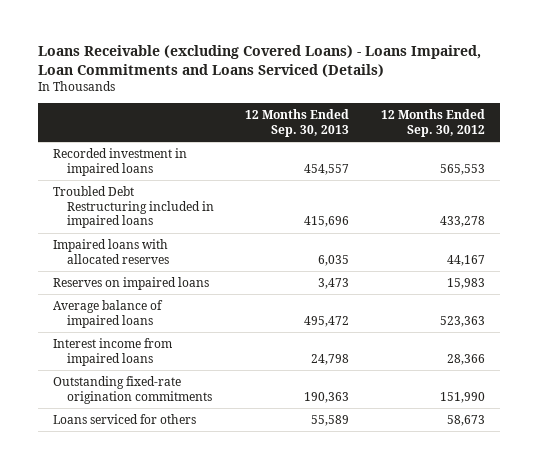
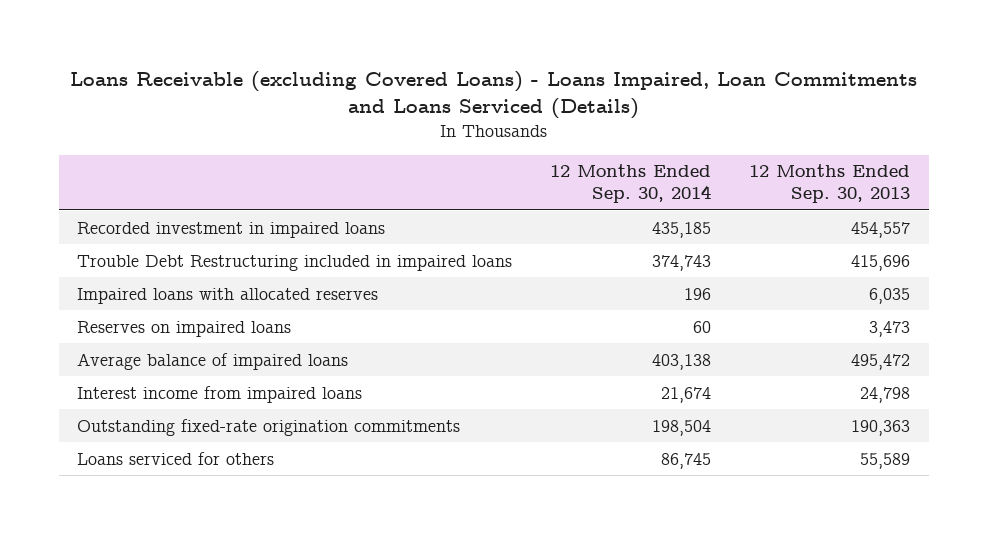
- | 12 Months Ended Sep. 30, 2013 | 12 Months Ended Sep. 30, 2012
+ | 12 Months Ended Sep. 30, 2014 | 12 Months Ended Sep. 30, 2013
- Troubled Debt Restructuring included in impaired loans | 415,696 | 433,278
+ Trouble Debt Restructuring included in impaired loans | 374,743 | 415,696

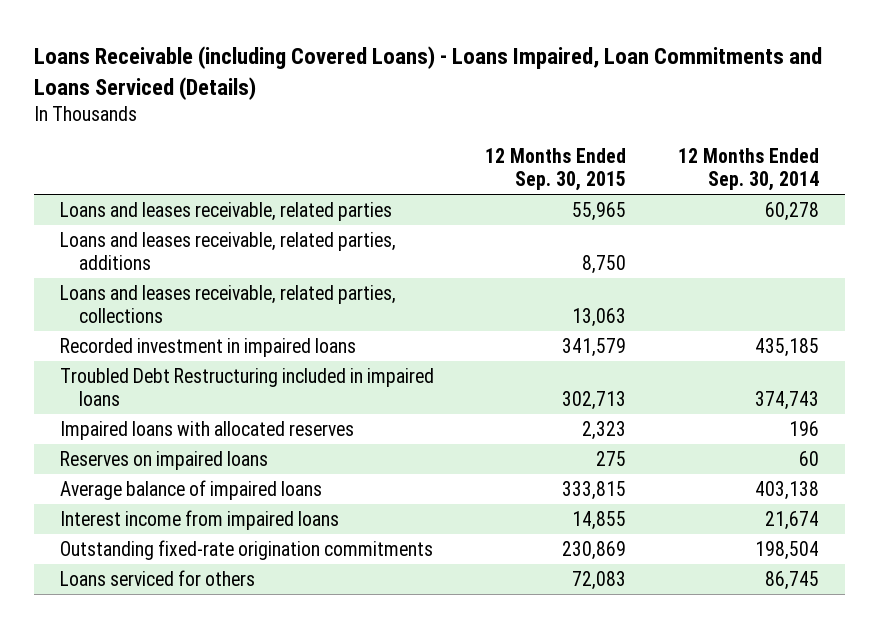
- Loans Receivable (excluding Covered Loans) - Loans Impaired, Loan Commitments and Loans Serviced (Details)
+ Loans Receivable (including Covered Loans) - Loans Impaired, Loan Commitments and Loans Serviced (Details)
- | 12 Months Ended Sep. 30, 2014 | 12 Months Ended Sep. 30, 2013
+ | 12 Months Ended Sep. 30, 2015 | 12 Months Ended Sep. 30, 2014
+ Loans and leases receivable, related parties | 55,965 | 60,278
+ Loans and leases receivable, related parties, additions | 8,750 |
+ Loans and leases receivable, related parties, collections | 13,063 |
- Trouble Debt Restructuring included in impaired loans | 374,743 | 415,696
+ Troubled Debt Restructuring included in impaired loans | 302,713 | 374,743

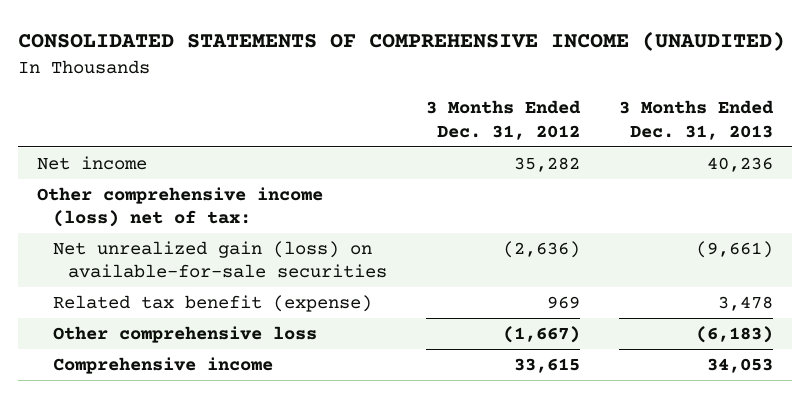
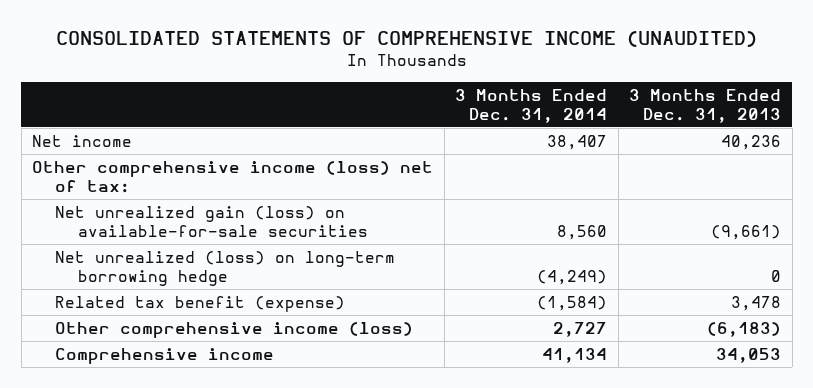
- | 3 Months Ended Dec. 31, 2012 | 3 Months Ended Dec. 31, 2013
+ | 3 Months Ended Dec. 31, 2014 | 3 Months Ended Dec. 31, 2013
+ Net unrealized (loss) on long-term borrowing hedge | (4,249) | 0
- Other comprehensive loss | (1,667) | (6,183)
+ Other comprehensive income (loss) | 2,727 | (6,183)

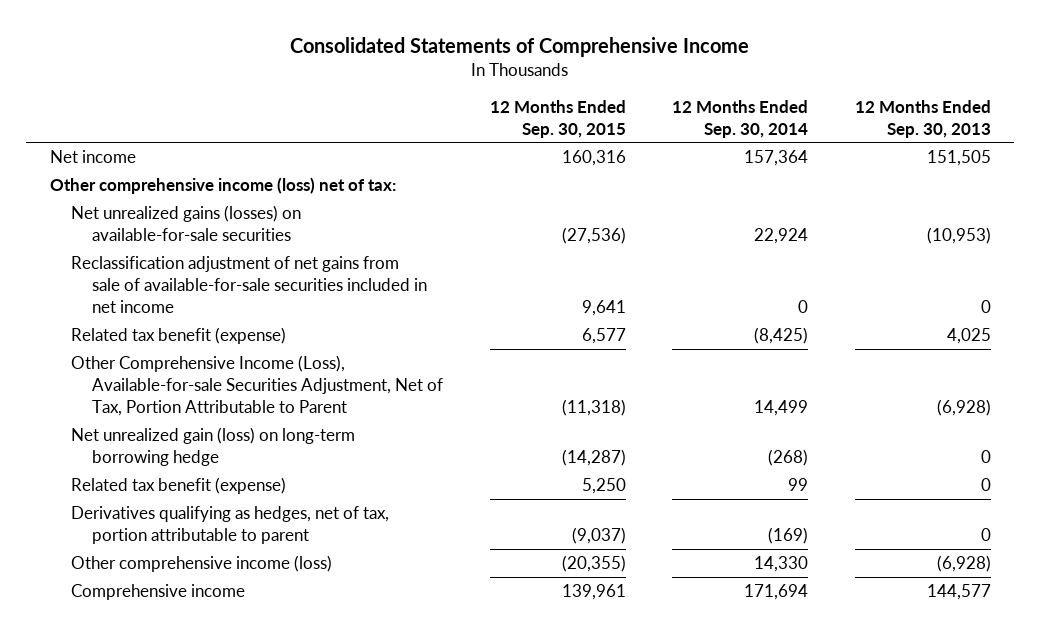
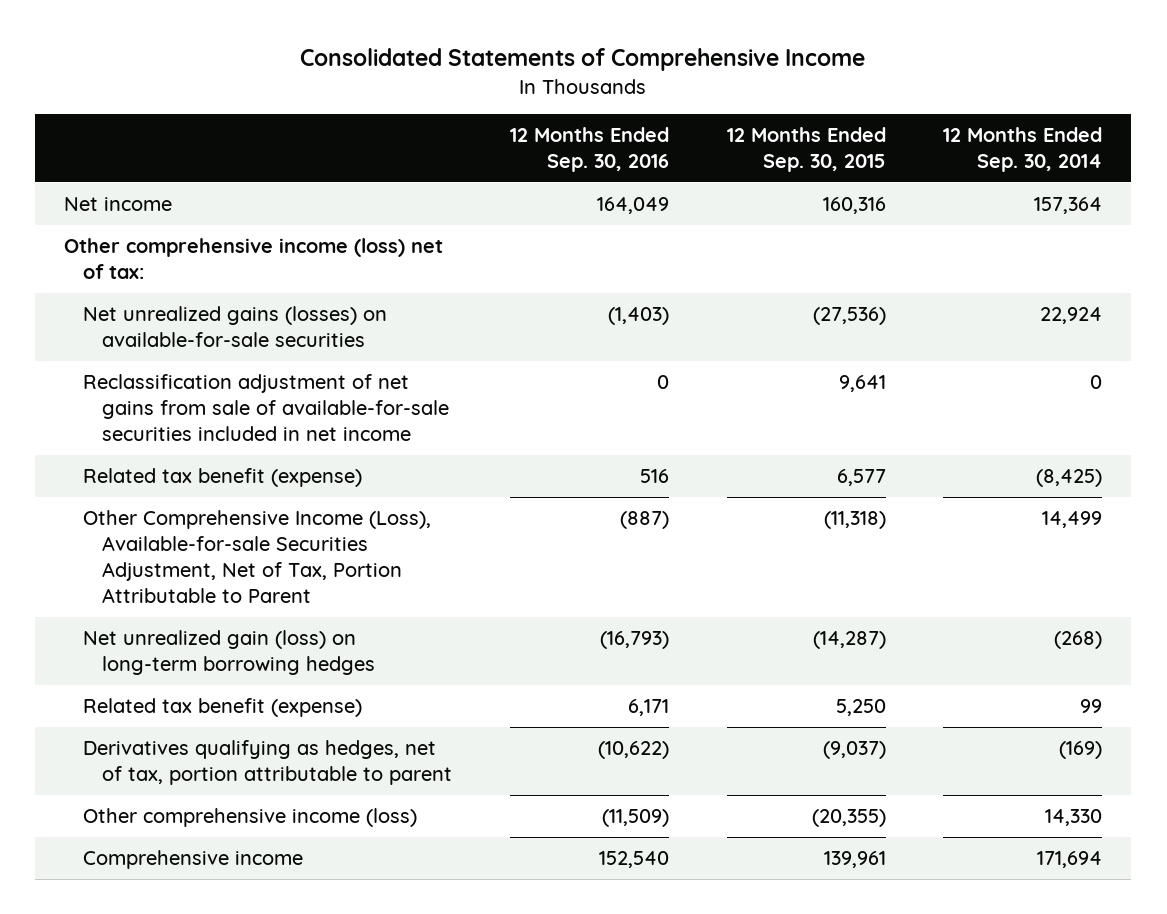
- | 12 Months Ended Sep. 30, 2015 | 12 Months Ended Sep. 30, 2014 | 12 Months Ended Sep. 30, 2013
+ | 12 Months Ended Sep. 30, 2016 | 12 Months Ended Sep. 30, 2015 | 12 Months Ended Sep. 30, 2014
- Net unrealized gain (loss) on long-term borrowing hedge | (14,287) | (268) | 0
+ Net unrealized gain (loss) on long-term borrowing hedges | (16,793) | (14,287) | (268)

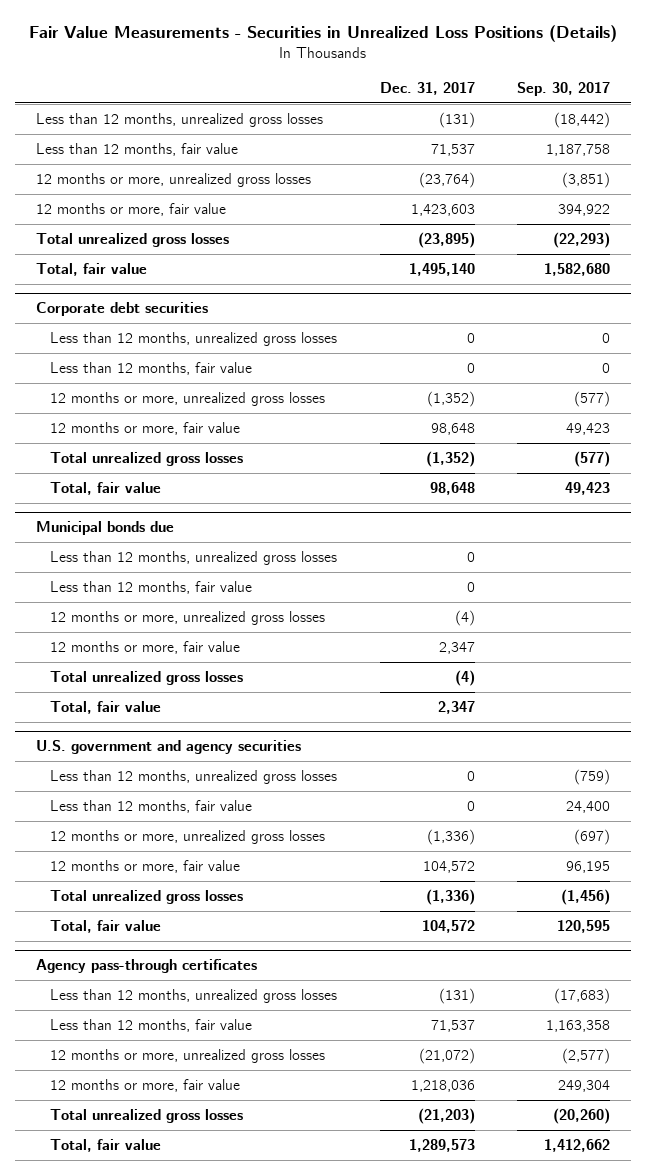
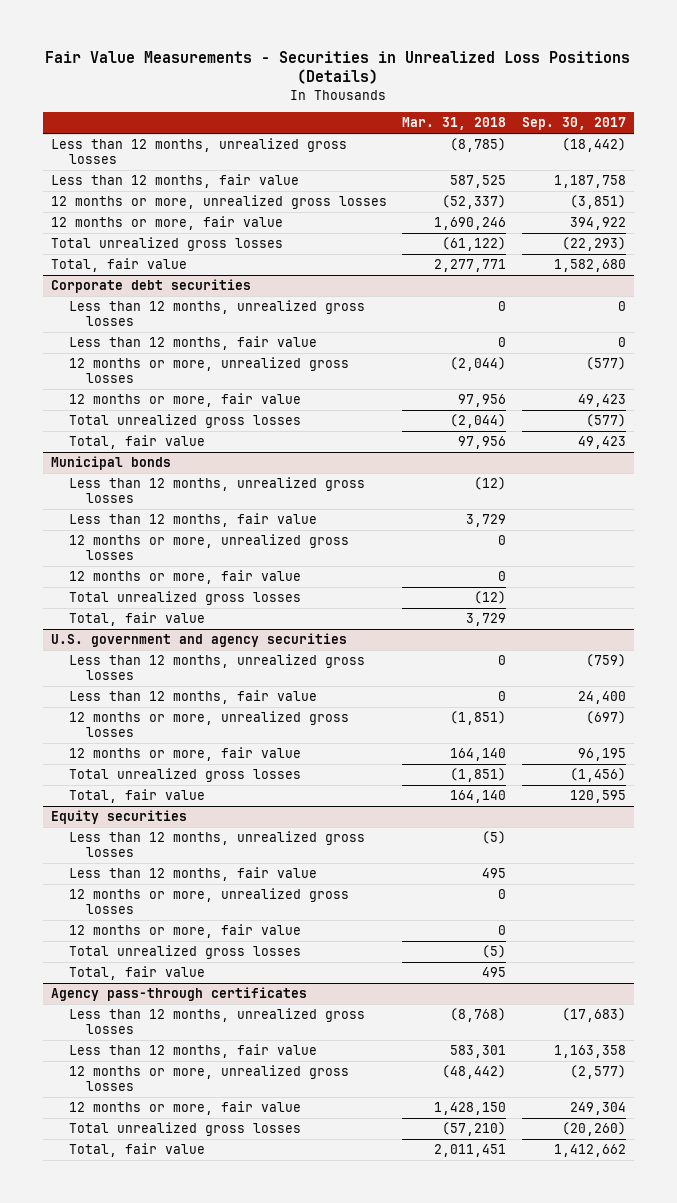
- | Dec. 31, 2017 | Sep. 30, 2017
+ | Mar. 31, 2018 | Sep. 30, 2017
- Municipal bonds due
+ Municipal bonds
+ Equity securities
+ Less than 12 months, unrealized gross losses | (5) |
+ Less than 12 months, fair value | 495 |
+ 12 months or more, unrealized gross losses | 0 |
+ 12 months or more, fair value | 0 |
+ Total unrealized gross losses | (5) |
+ Total, fair value | 495 |

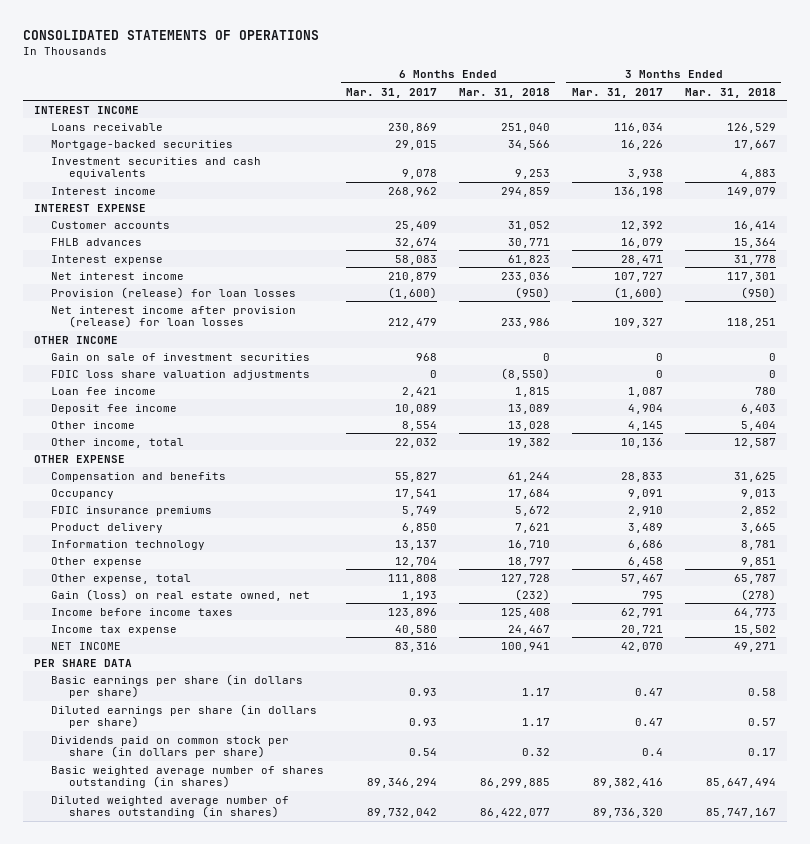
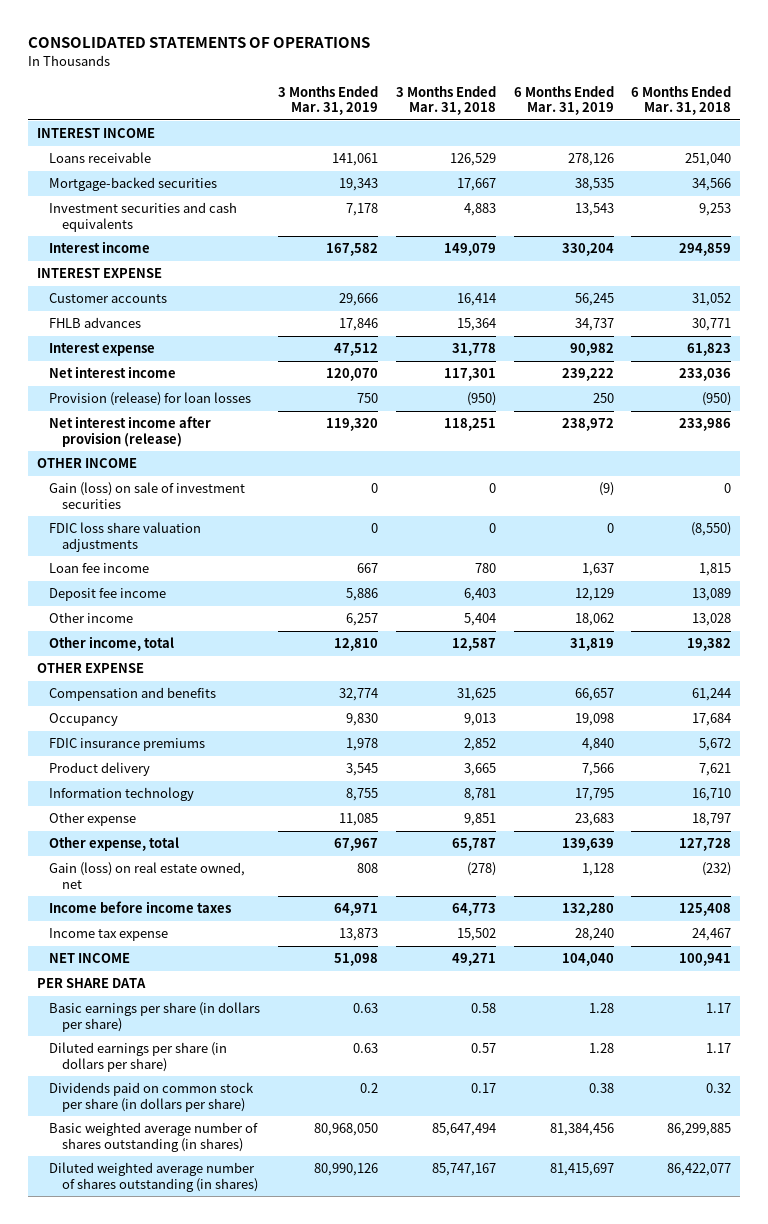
- | 6 Months Ended Mar. 31, 2017 | 6 Months Ended Mar. 31, 2018 | 3 Months Ended Mar. 31, 2017 | 3 Months Ended Mar. 31, 2018
+ | 3 Months Ended Mar. 31, 2019 | 3 Months Ended Mar. 31, 2018 | 6 Months Ended Mar. 31, 2019 | 6 Months Ended Mar. 31, 2018
- Net interest income after provision (release) for loan losses | 212,479 | 233,986 | 109,327 | 118,251
+ Net interest income after provision (release) | 119,320 | 118,251 | 238,972 | 233,986
- Gain on sale of investment securities | 968 | 0 | 0 | 0
+ Gain (loss) on sale of investment securities | 0 | 0 | (9) | 0

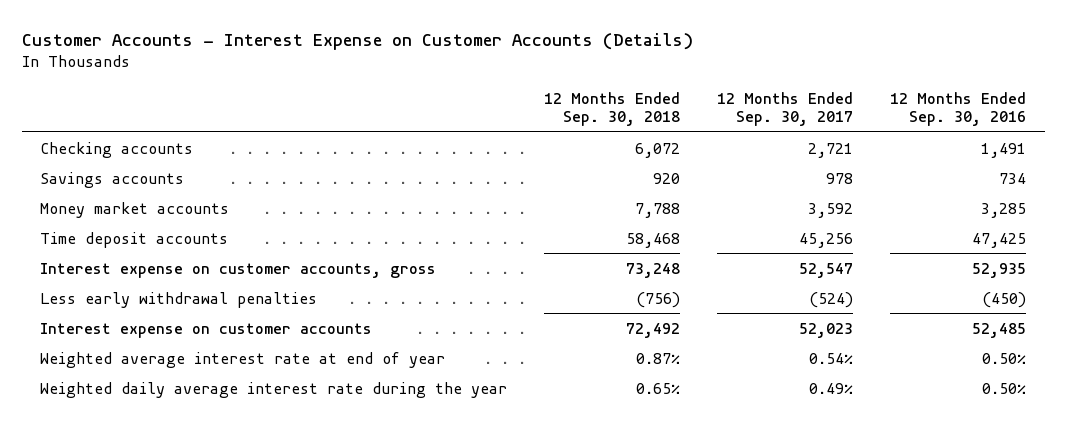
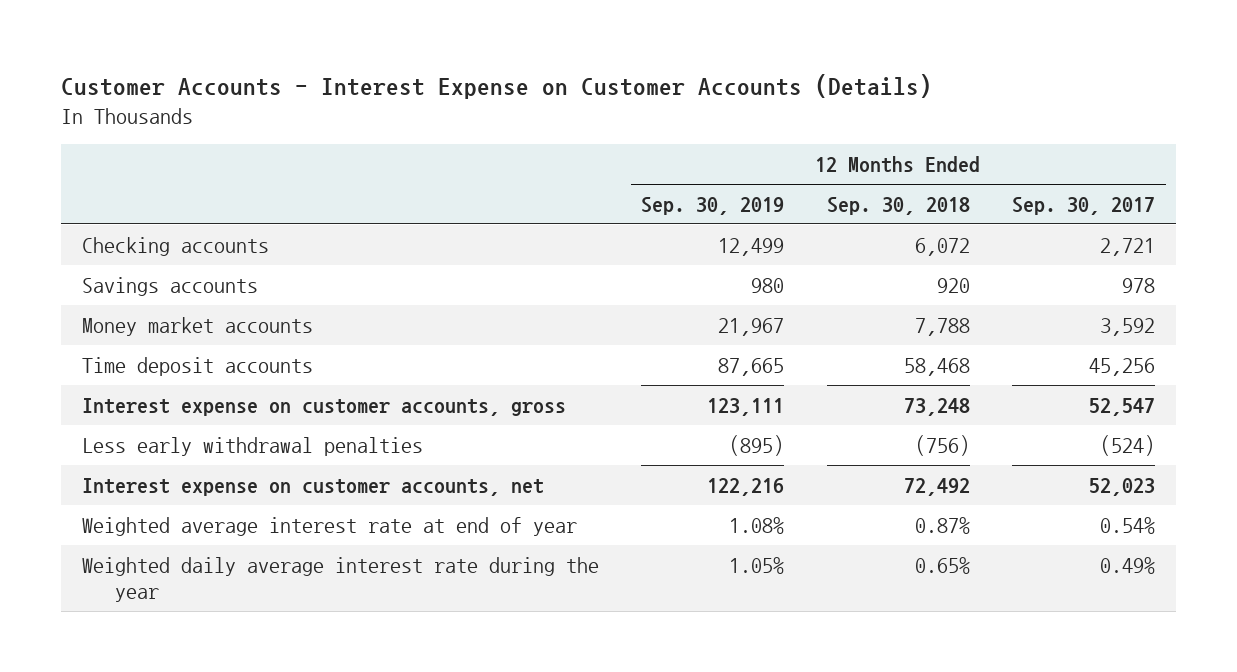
- | 12 Months Ended Sep. 30, 2018 | 12 Months Ended Sep. 30, 2017 | 12 Months Ended Sep. 30, 2016
+ | 12 Months Ended Sep. 30, 2019 | 12 Months Ended Sep. 30, 2018 | 12 Months Ended Sep. 30, 2017
- Interest expense on customer accounts | 72,492 | 52,023 | 52,485
+ Interest expense on customer accounts, net | 122,216 | 72,492 | 52,023

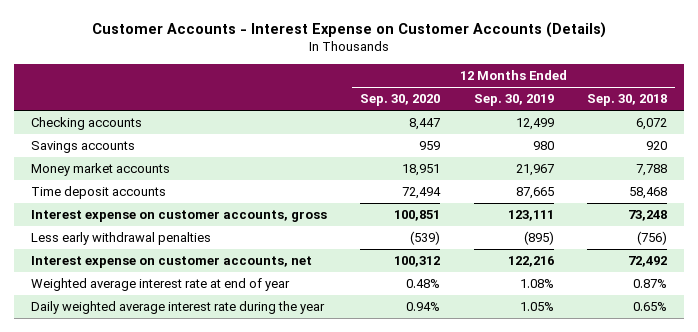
- | 12 Months Ended Sep. 30, 2019 | 12 Months Ended Sep. 30, 2018 | 12 Months Ended Sep. 30, 2017
+ | 12 Months Ended Sep. 30, 2020 | 12 Months Ended Sep. 30, 2019 | 12 Months Ended Sep. 30, 2018
- Weighted daily average interest rate during the year | 1.05% | 0.65% | 0.49%
+ Daily weighted average interest rate during the year | 0.94% | 1.05% | 0.65%

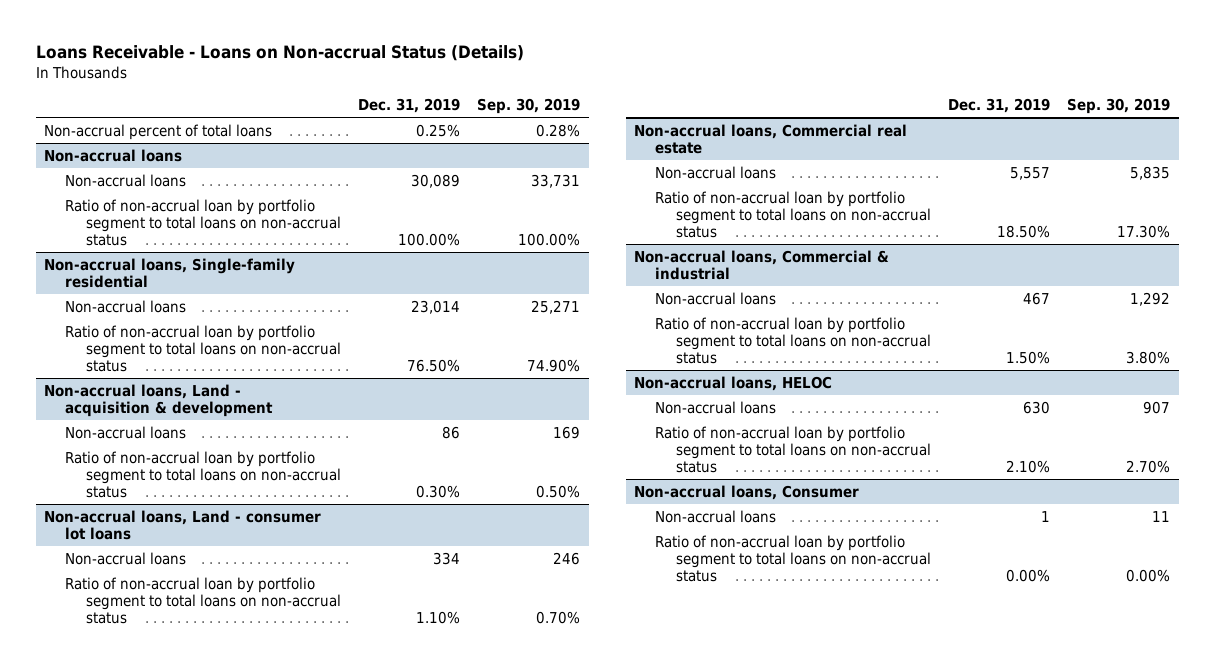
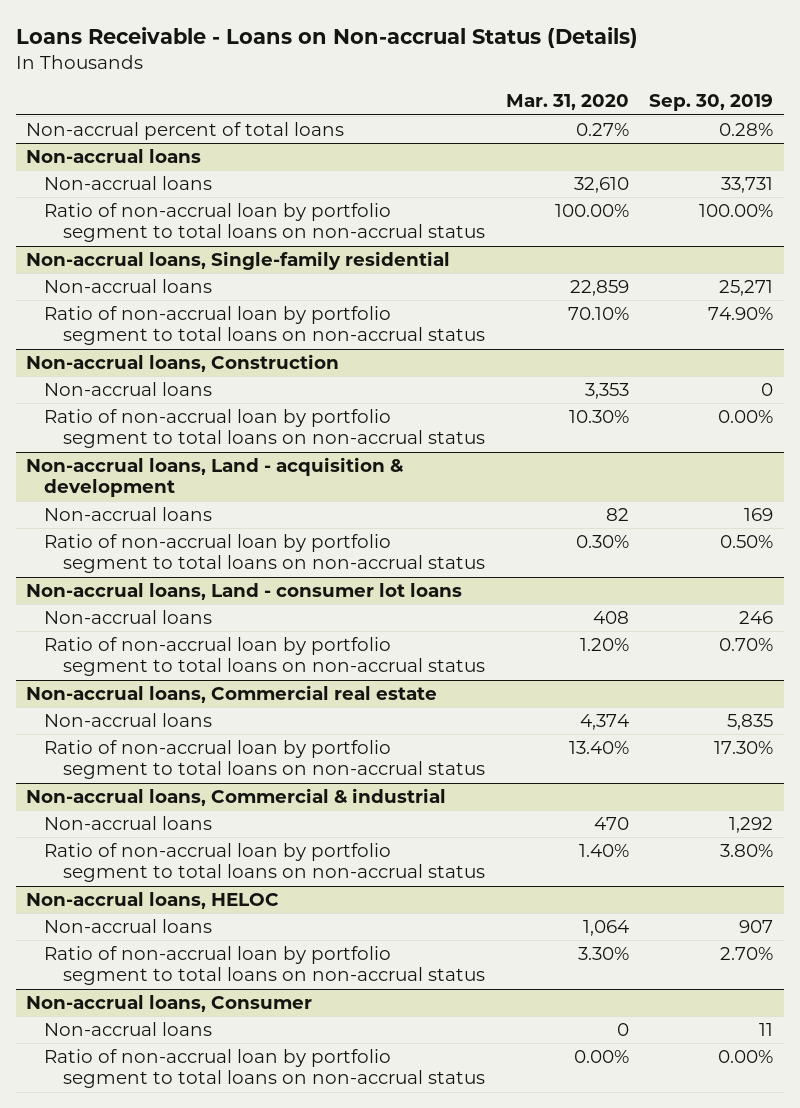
- | Dec. 31, 2019 | Sep. 30, 2019
+ | Mar. 31, 2020 | Sep. 30, 2019
+ Non-accrual loans, Construction
+ Non-accrual loans | 3,353 | 0
+ Ratio of non-accrual loan by portfolio segment to total loans on non-accrual status | 10.30% | 0.00%

